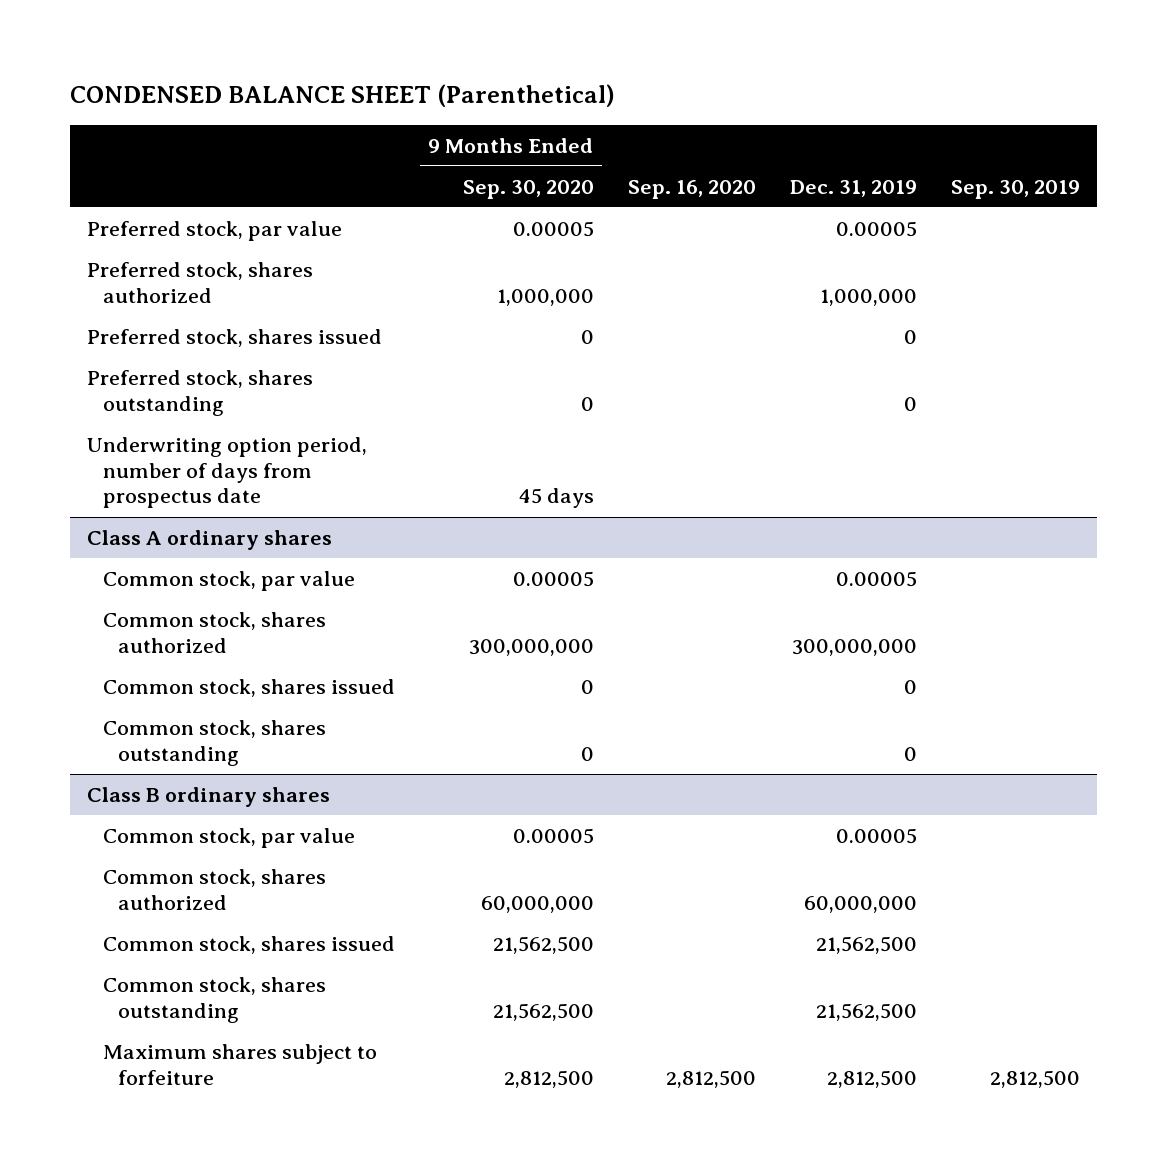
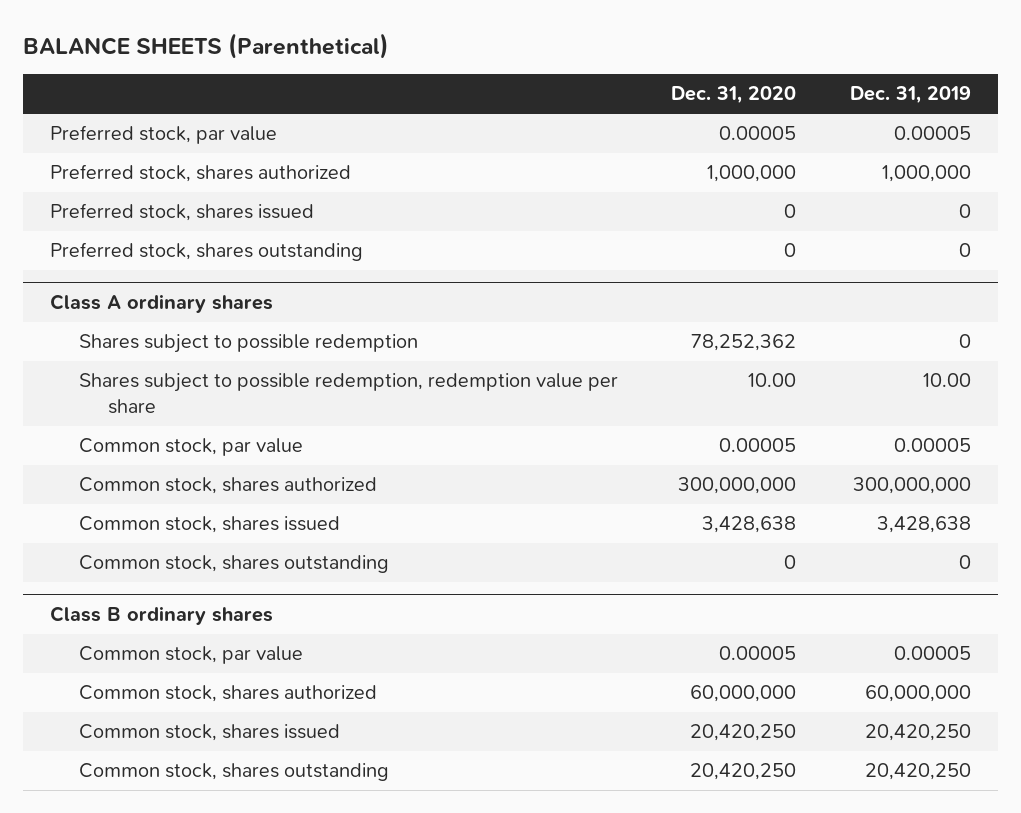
- CONDENSED BALANCE SHEET (Parenthetical)
+ BALANCE SHEETS (Parenthetical)
- | 9 Months Ended Sep. 30, 2020 | Sep. 16, 2020 | Dec. 31, 2019 | Sep. 30, 2019
+ | Dec. 31, 2020 | Dec. 31, 2019
- Underwriting option period, number of days from prospectus date | 45 days | | |
@ Class A ordinary shares
+ Shares subject to possible redemption | 78,252,362 | 0
+ Shares subject to possible redemption, redemption value per share | 10.00 | 10.00
- Common stock, shares issued | 0 | | 0 |
+ Common stock, shares issued | 3,428,638 | 3,428,638
@ Class B ordinary shares
- Common stock, shares issued | 21,562,500 | | 21,562,500 |
- Common stock, shares outstanding | 21,562,500 | | 21,562,500 |
- Maximum shares subject to forfeiture | 2,812,500 | 2,812,500 | 2,812,500 | 2,812,500
+ Common stock, shares issued | 20,420,250 | 20,420,250
+ Common stock, shares outstanding | 20,420,250 | 20,420,250

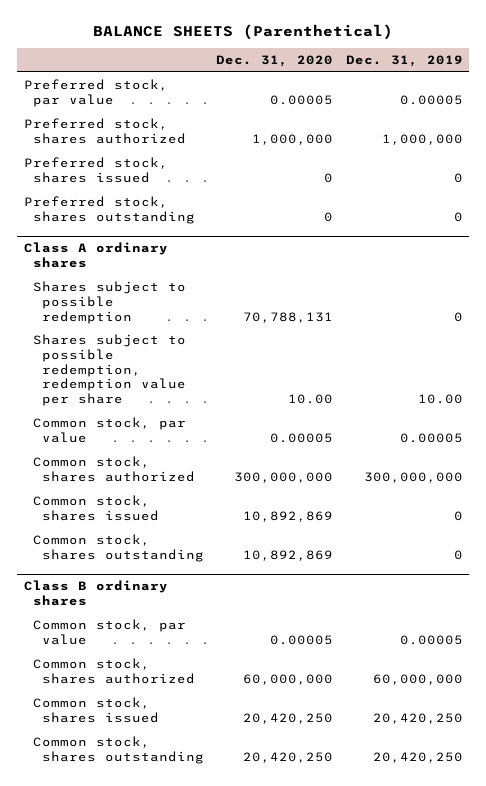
@ Class A ordinary shares
- Shares subject to possible redemption | 78,252,362 | 0
+ Shares subject to possible redemption | 70,788,131 | 0
- Common stock, shares issued | 3,428,638 | 3,428,638
- Common stock, shares outstanding | 0 | 0
+ Common stock, shares issued | 10,892,869 | 0
+ Common stock, shares outstanding | 10,892,869 | 0

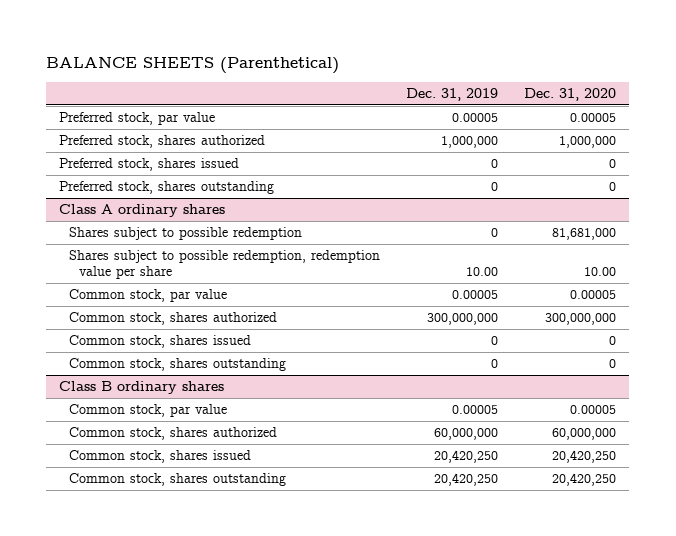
- | Dec. 31, 2020 | Dec. 31, 2019
+ | Dec. 31, 2019 | Dec. 31, 2020
@ Class A ordinary shares
- Shares subject to possible redemption | 70,788,131 | 0
+ Shares subject to possible redemption | 0 | 81,681,000
- Common stock, shares issued | 10,892,869 | 0
- Common stock, shares outstanding | 10,892,869 | 0
+ Common stock, shares issued | 0 | 0
+ Common stock, shares outstanding | 0 | 0

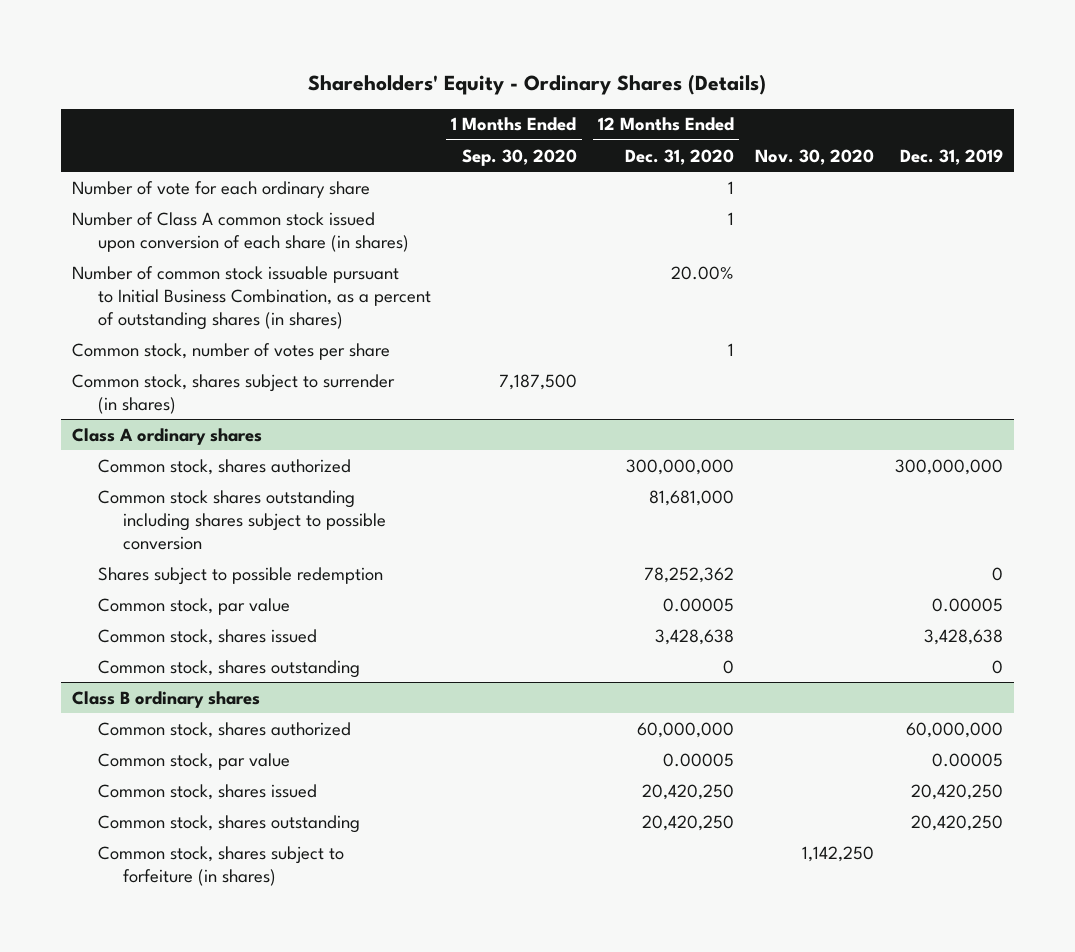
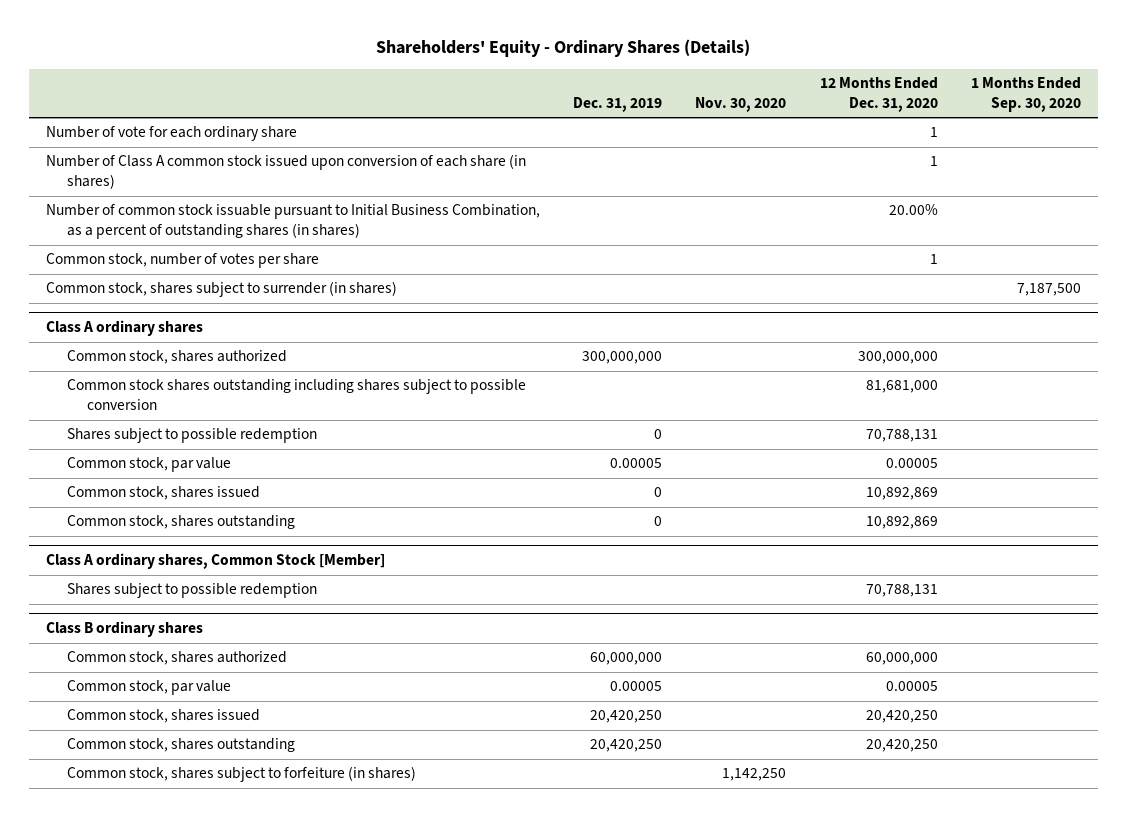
- | 1 Months Ended Sep. 30, 2020 | 12 Months Ended Dec. 31, 2020 | Nov. 30, 2020 | Dec. 31, 2019
+ | Dec. 31, 2019 | Nov. 30, 2020 | 12 Months Ended Dec. 31, 2020 | 1 Months Ended Sep. 30, 2020
@ Class A ordinary shares
- Shares subject to possible redemption | | 78,252,362 | | 0
+ Shares subject to possible redemption | 0 | | 70,788,131 |
- Common stock, shares issued | | 3,428,638 | | 3,428,638
- Common stock, shares outstanding | | 0 | | 0
+ Common stock, shares issued | 0 | | 10,892,869 |
+ Common stock, shares outstanding | 0 | | 10,892,869 |
+ Class A ordinary shares, Common Stock [Member]
+ Shares subject to possible redemption | | | 70,788,131 |

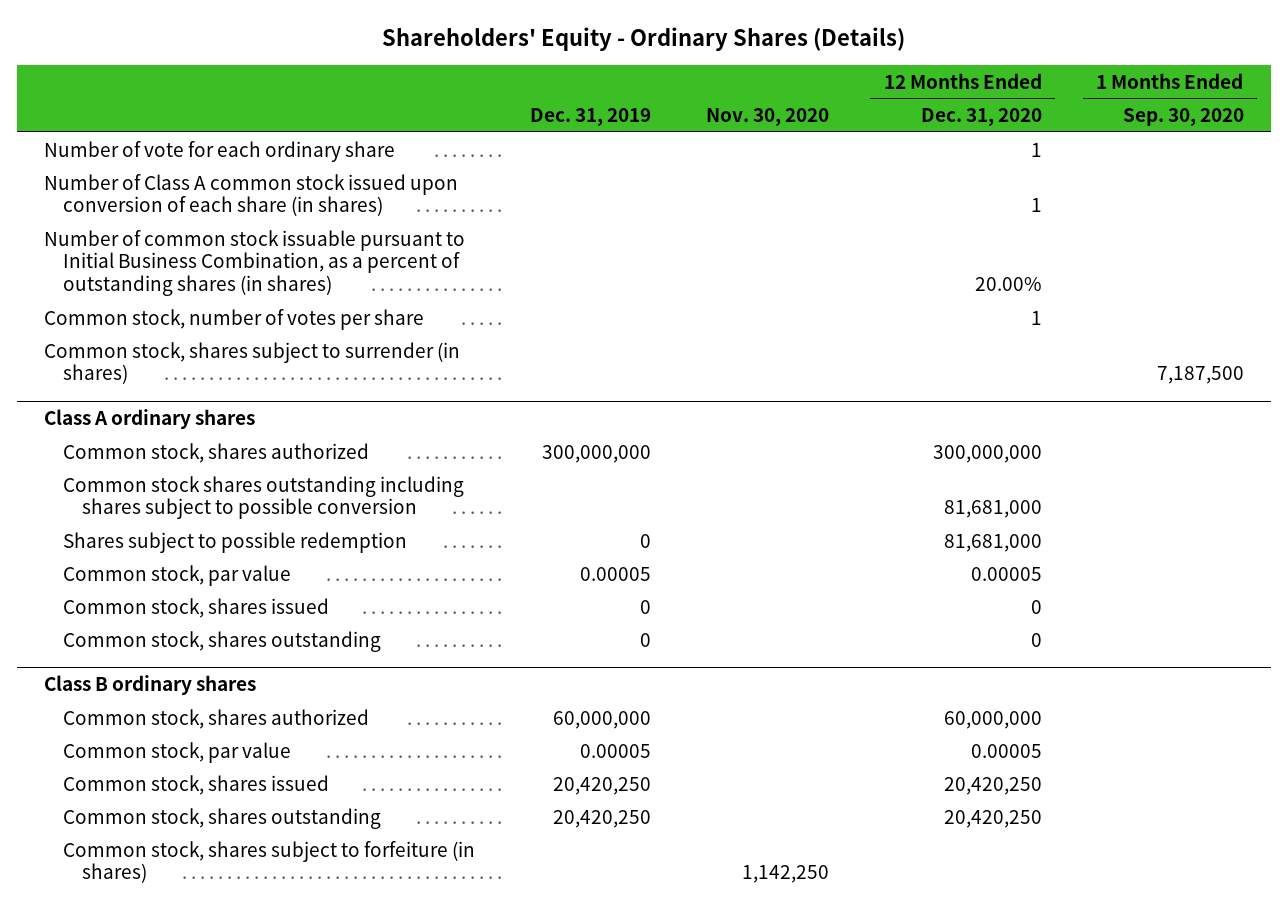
@ Class A ordinary shares
- Shares subject to possible redemption | 0 | | 70,788,131 |
+ Shares subject to possible redemption | 0 | | 81,681,000 |
- Common stock, shares issued | 0 | | 10,892,869 |
- Common stock, shares outstanding | 0 | | 10,892,869 |
- Class A ordinary shares, Common Stock [Member]
- Shares subject to possible redemption | | | 70,788,131 |
@ Class A ordinary shares
+ Common stock, shares issued | 0 | | 0 |
+ Common stock, shares outstanding | 0 | | 0 |

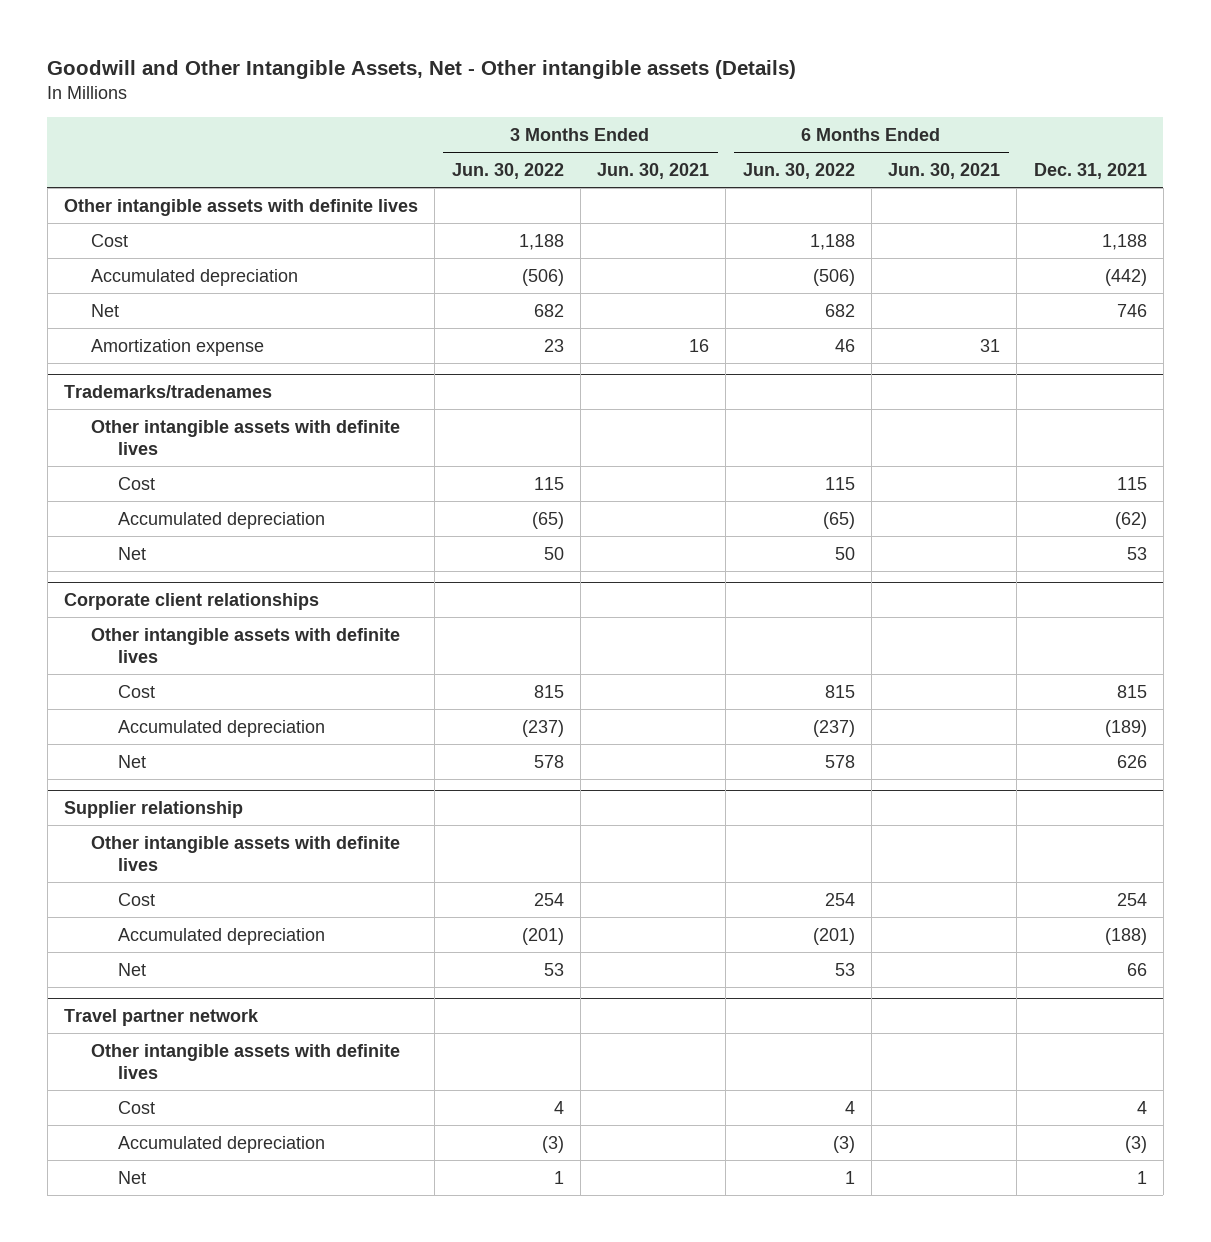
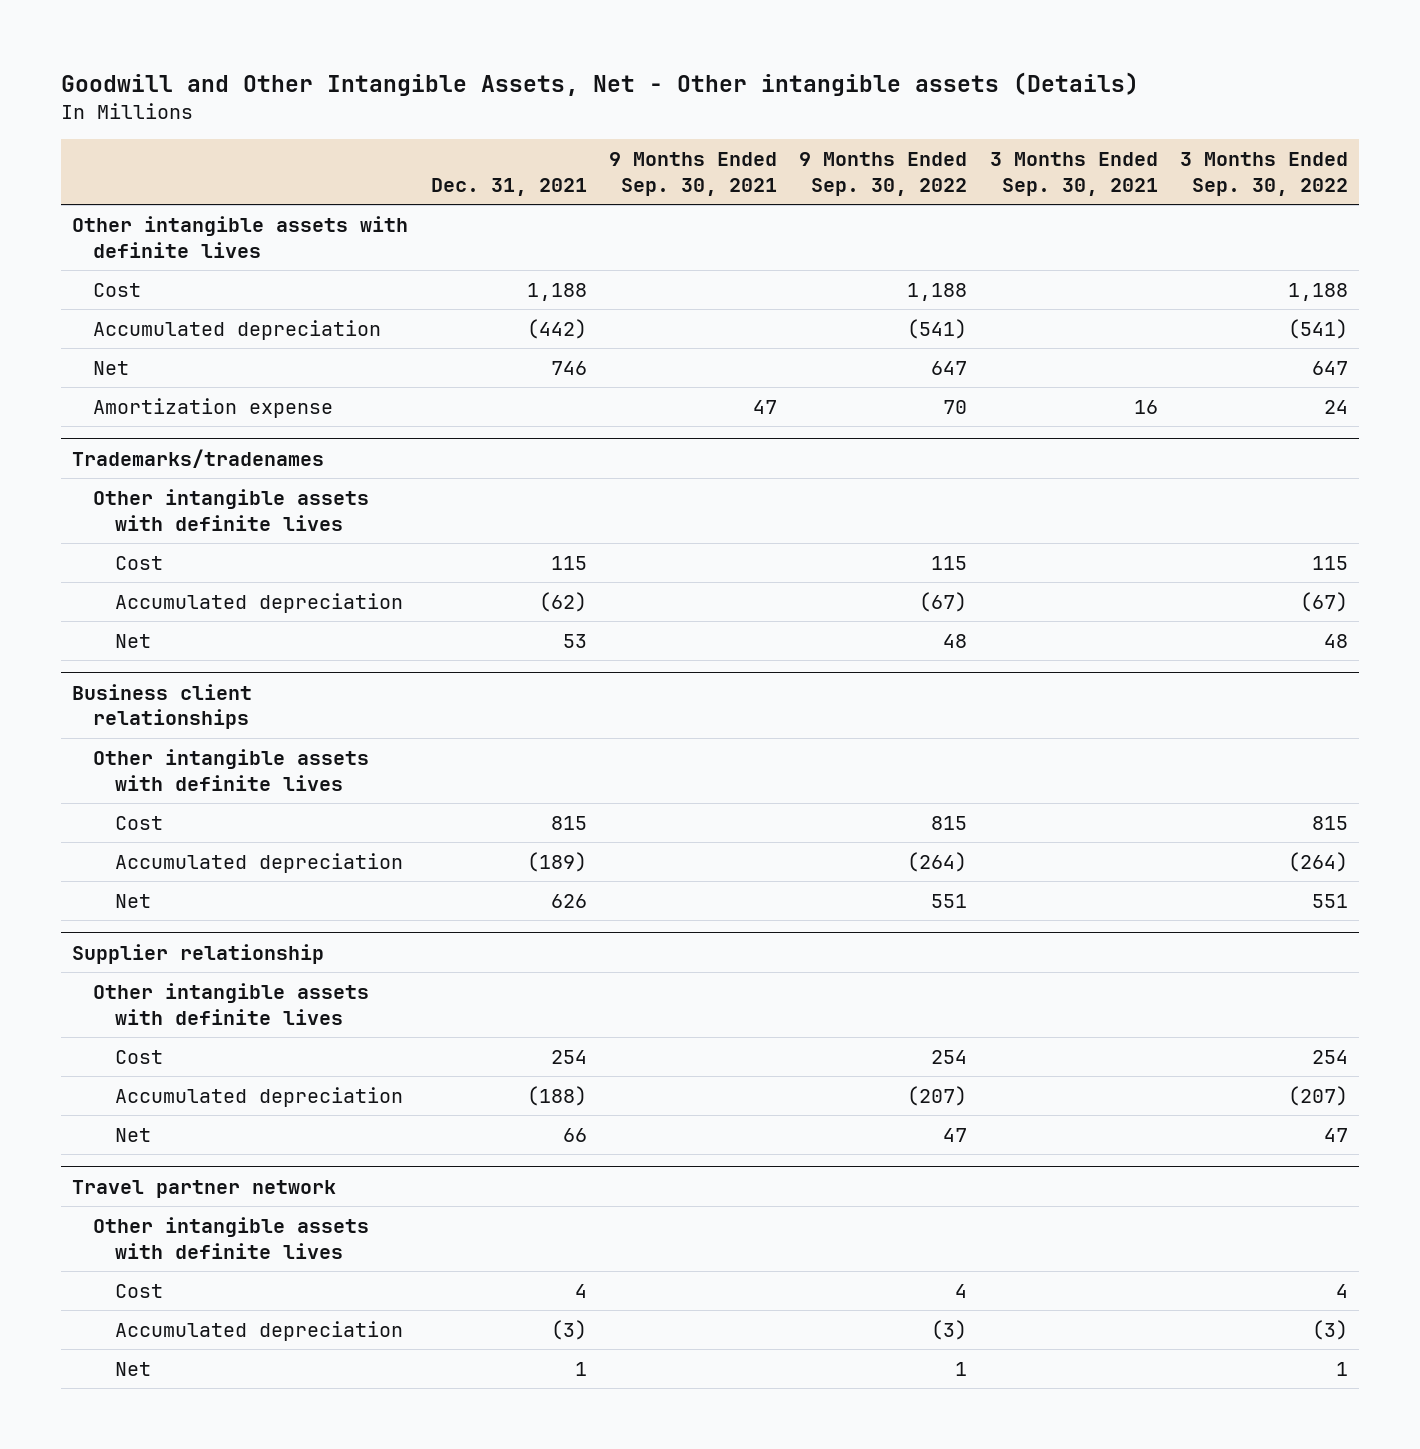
- | 3 Months Ended Jun. 30, 2022 | 3 Months Ended Jun. 30, 2021 | 6 Months Ended Jun. 30, 2022 | 6 Months Ended Jun. 30, 2021 | Dec. 31, 2021
+ | Dec. 31, 2021 | 9 Months Ended Sep. 30, 2021 | 9 Months Ended Sep. 30, 2022 | 3 Months Ended Sep. 30, 2021 | 3 Months Ended Sep. 30, 2022
- Corporate client relationships
+ Business client relationships

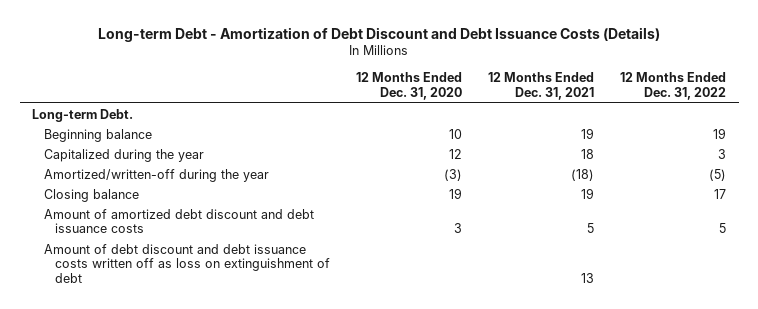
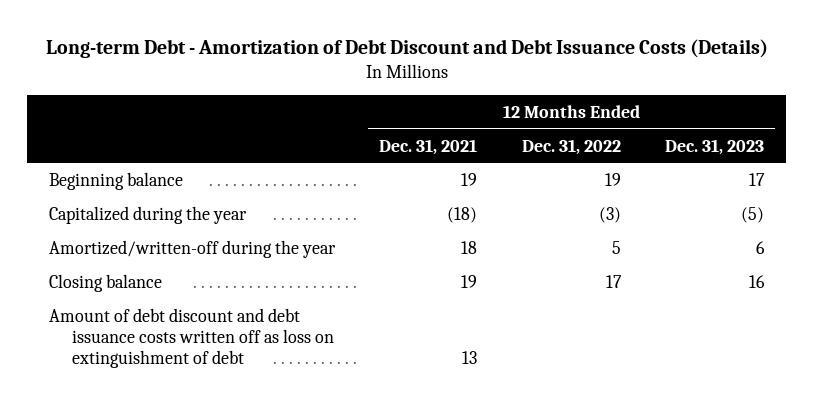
- | 12 Months Ended Dec. 31, 2020 | 12 Months Ended Dec. 31, 2021 | 12 Months Ended Dec. 31, 2022
+ | 12 Months Ended Dec. 31, 2021 | 12 Months Ended Dec. 31, 2022 | 12 Months Ended Dec. 31, 2023
- Long-term Debt.
- Capitalized during the year | 12 | 18 | 3
- Amortized/written-off during the year | (3) | (18) | (5)
+ Capitalized during the year | (18) | (3) | (5)
+ Amortized/written-off during the year | 18 | 5 | 6
- Amount of amortized debt discount and debt issuance costs | 3 | 5 | 5

